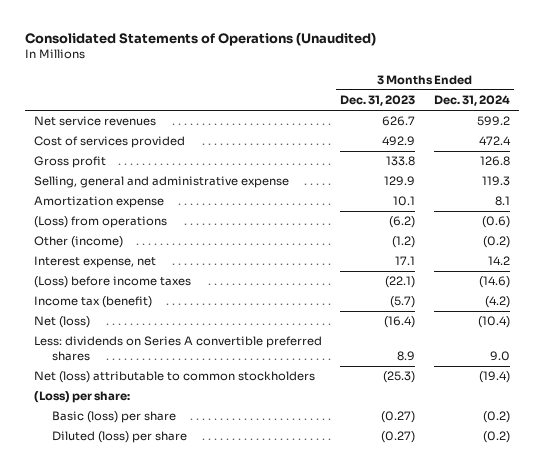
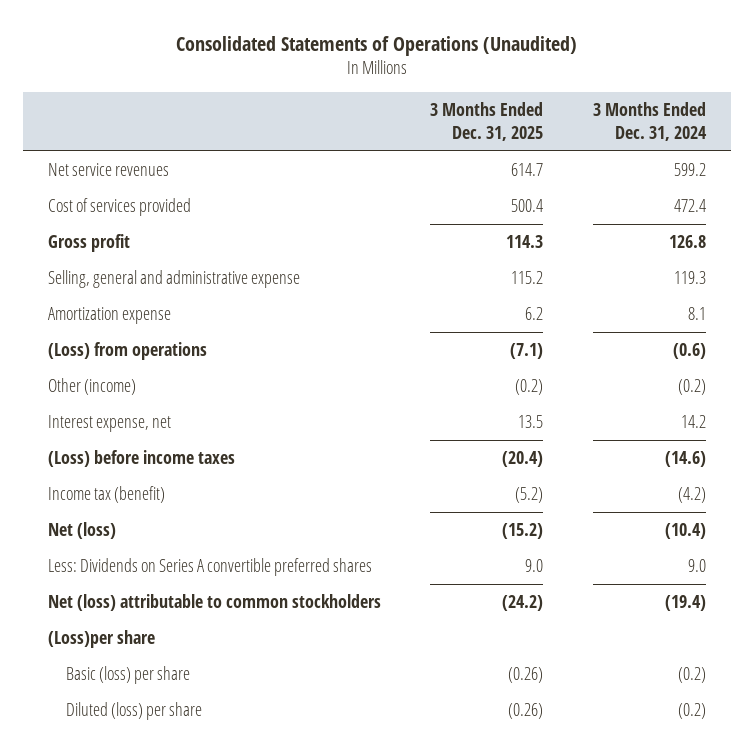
- | 3 Months Ended Dec. 31, 2023 | 3 Months Ended Dec. 31, 2024
+ | 3 Months Ended Dec. 31, 2025 | 3 Months Ended Dec. 31, 2024
- Less: dividends on Series A convertible preferred shares | 8.9 | 9.0
+ Less: Dividends on Series A convertible preferred shares | 9.0 | 9.0
- (Loss) per share:
+ (Loss)per share

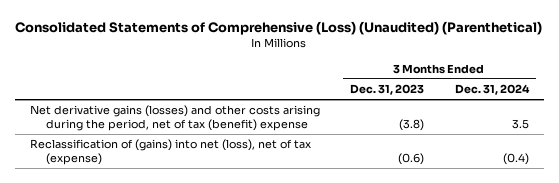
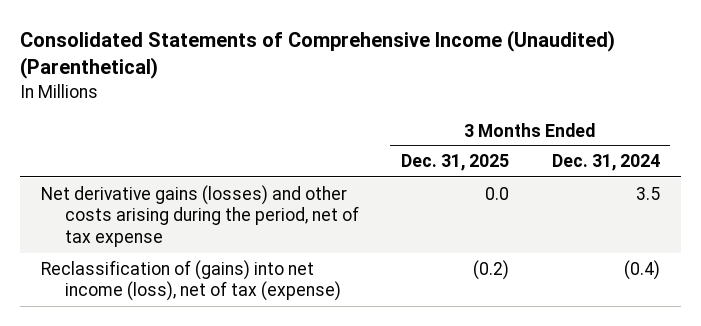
- Consolidated Statements of Comprehensive (Loss) (Unaudited) (Parenthetical)
+ Consolidated Statements of Comprehensive Income (Unaudited) (Parenthetical)
- | 3 Months Ended Dec. 31, 2023 | 3 Months Ended Dec. 31, 2024
+ | 3 Months Ended Dec. 31, 2025 | 3 Months Ended Dec. 31, 2024
- Net derivative gains (losses) and other costs arising during the period, net of tax (benefit) expense | (3.8) | 3.5
- Reclassification of (gains) into net (loss), net of tax (expense) | (0.6) | (0.4)
+ Net derivative gains (losses) and other costs arising during the period, net of tax expense | 0.0 | 3.5
+ Reclassification of (gains) into net income (loss), net of tax (expense) | (0.2) | (0.4)

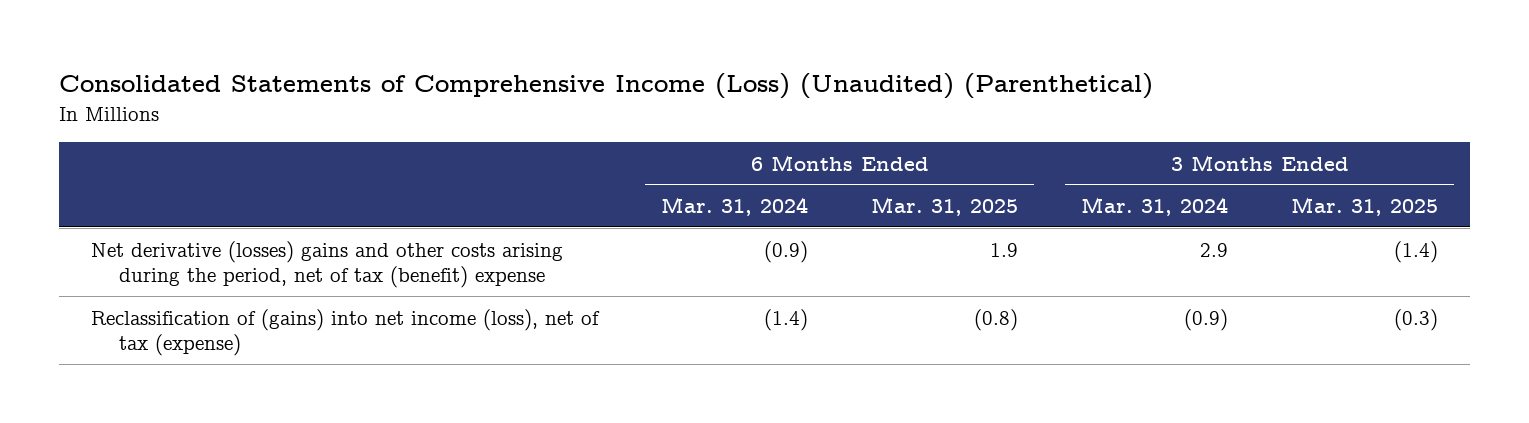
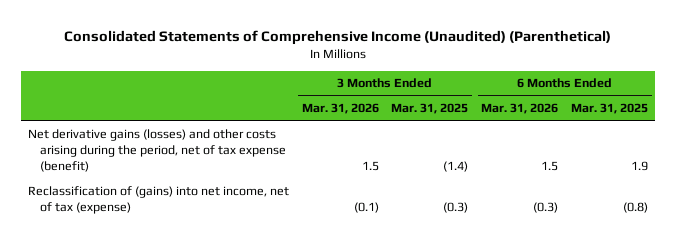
- Consolidated Statements of Comprehensive Income (Loss) (Unaudited) (Parenthetical)
+ Consolidated Statements of Comprehensive Income (Unaudited) (Parenthetical)
- | 6 Months Ended Mar. 31, 2024 | 6 Months Ended Mar. 31, 2025 | 3 Months Ended Mar. 31, 2024 | 3 Months Ended Mar. 31, 2025
+ | 3 Months Ended Mar. 31, 2026 | 3 Months Ended Mar. 31, 2025 | 6 Months Ended Mar. 31, 2026 | 6 Months Ended Mar. 31, 2025
- Net derivative (losses) gains and other costs arising during the period, net of tax (benefit) expense | (0.9) | 1.9 | 2.9 | (1.4)
- Reclassification of (gains) into net income (loss), net of tax (expense) | (1.4) | (0.8) | (0.9) | (0.3)
+ Net derivative gains (losses) and other costs arising during the period, net of tax expense (benefit) | 1.5 | (1.4) | 1.5 | 1.9
+ Reclassification of (gains) into net income, net of tax (expense) | (0.1) | (0.3) | (0.3) | (0.8)

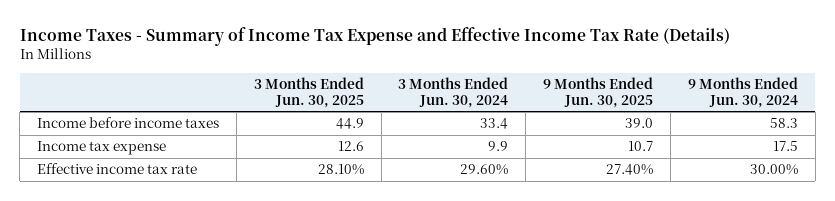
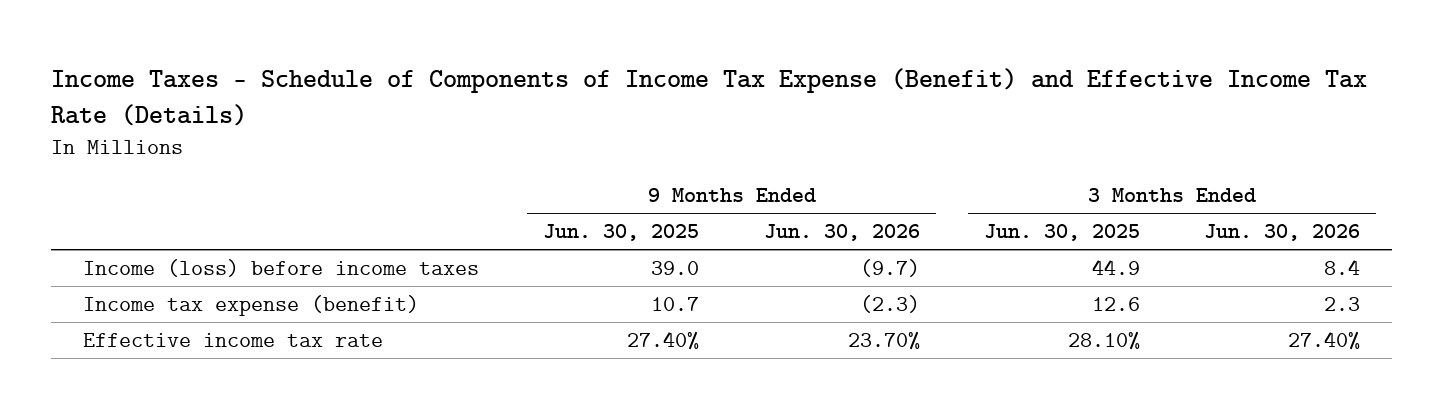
- Income Taxes - Summary of Income Tax Expense and Effective Income Tax Rate (Details)
+ Income Taxes - Schedule of Components of Income Tax Expense (Benefit) and Effective Income Tax Rate (Details)
- | 3 Months Ended Jun. 30, 2025 | 3 Months Ended Jun. 30, 2024 | 9 Months Ended Jun. 30, 2025 | 9 Months Ended Jun. 30, 2024
+ | 9 Months Ended Jun. 30, 2025 | 9 Months Ended Jun. 30, 2026 | 3 Months Ended Jun. 30, 2025 | 3 Months Ended Jun. 30, 2026
- Income before income taxes | 44.9 | 33.4 | 39.0 | 58.3
- Income tax expense | 12.6 | 9.9 | 10.7 | 17.5
+ Income (loss) before income taxes | 39.0 | (9.7) | 44.9 | 8.4
+ Income tax expense (benefit) | 10.7 | (2.3) | 12.6 | 2.3

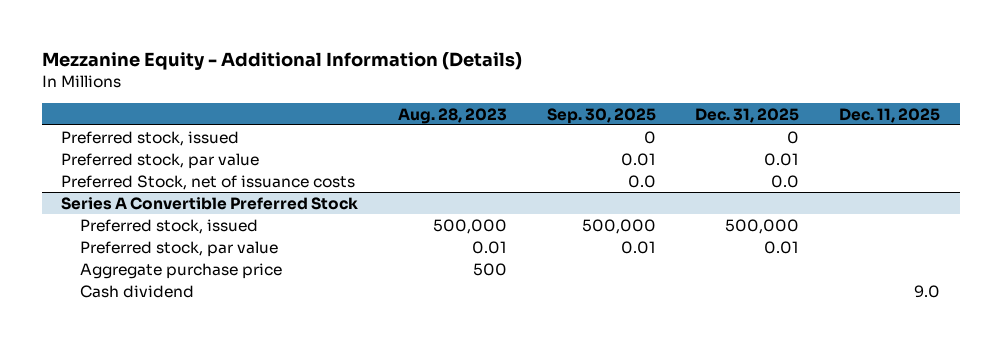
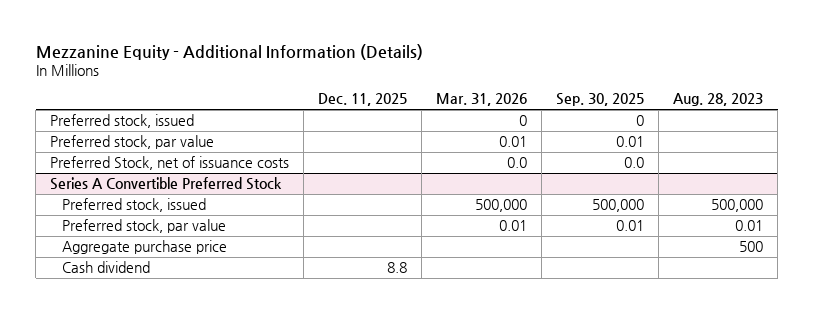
- | Aug. 28, 2023 | Sep. 30, 2025 | Dec. 31, 2025 | Dec. 11, 2025
+ | Dec. 11, 2025 | Mar. 31, 2026 | Sep. 30, 2025 | Aug. 28, 2023
@ Series A Convertible Preferred Stock
- Cash dividend | | | | 9.0
+ Cash dividend | 8.8 | | |

